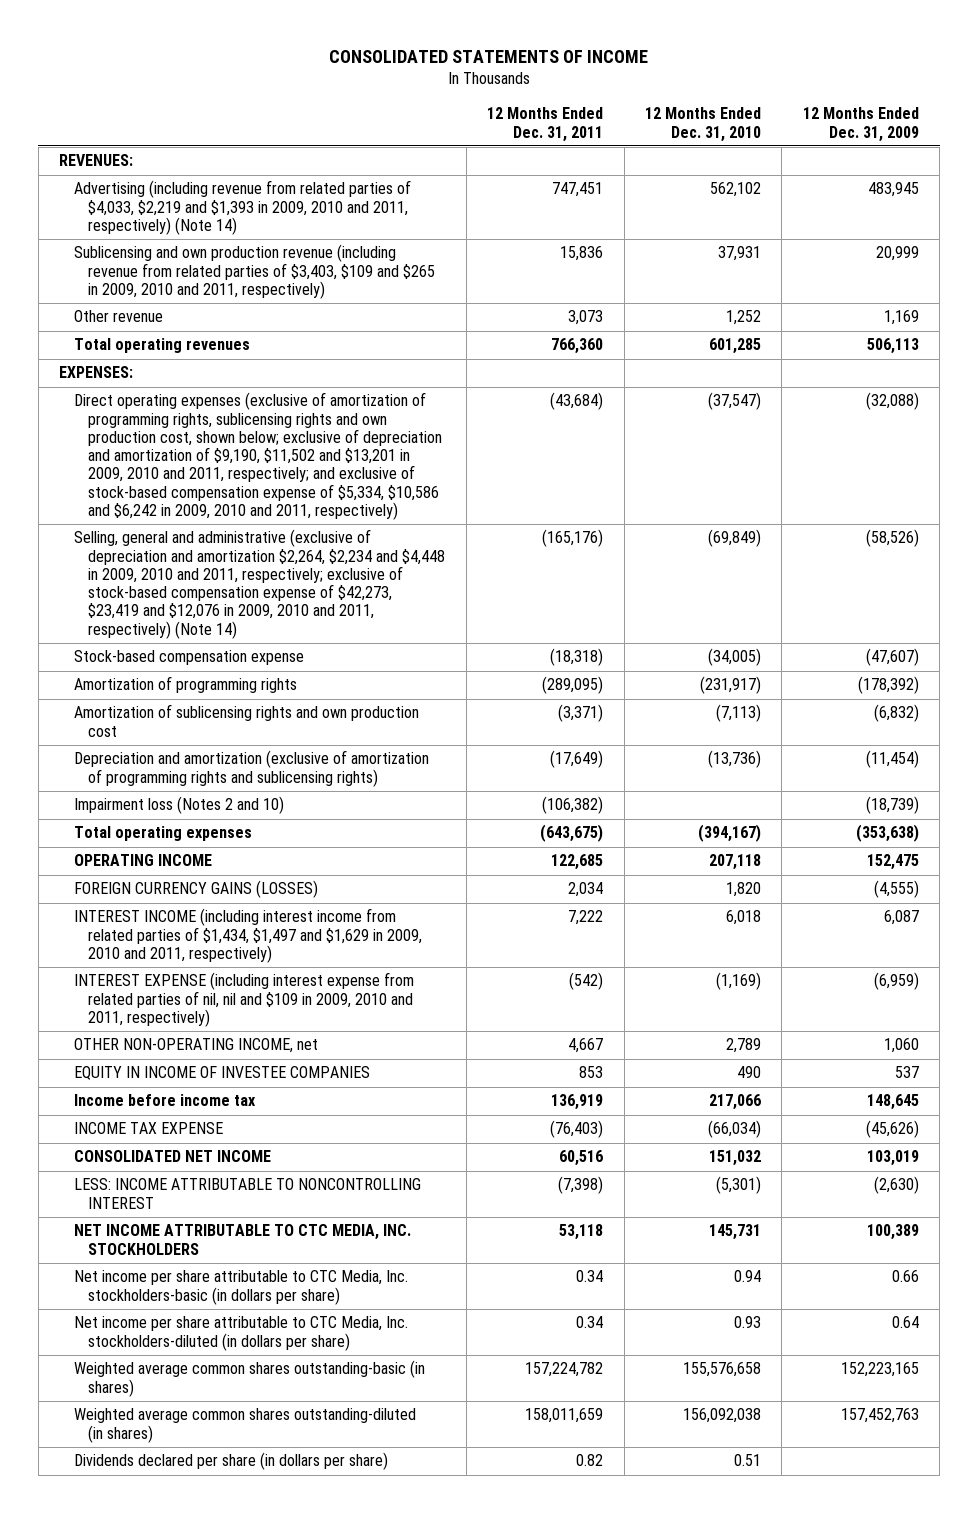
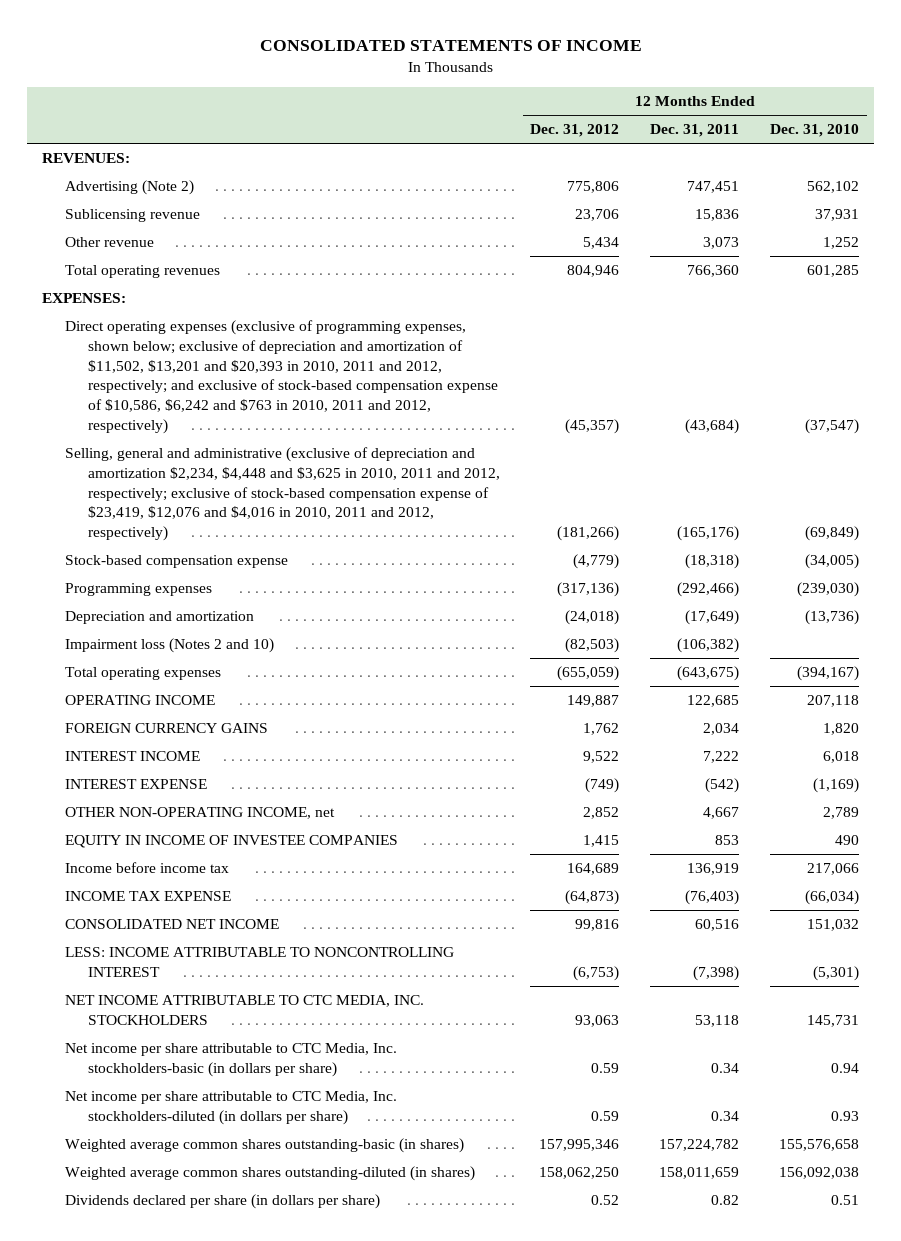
- | 12 Months Ended Dec. 31, 2011 | 12 Months Ended Dec. 31, 2010 | 12 Months Ended Dec. 31, 2009
+ | 12 Months Ended Dec. 31, 2012 | 12 Months Ended Dec. 31, 2011 | 12 Months Ended Dec. 31, 2010
- Advertising (including revenue from related parties of $4,033, $2,219 and $1,393 in 2009, 2010 and 2011, respectively) (Note 14) | 747,451 | 562,102 | 483,945
- Sublicensing and own production revenue (including revenue from related parties of $3,403, $109 and $265 in 2009, 2010 and 2011, respectively) | 15,836 | 37,931 | 20,999
+ Advertising (Note 2) | 775,806 | 747,451 | 562,102
+ Sublicensing revenue | 23,706 | 15,836 | 37,931
- Direct operating expenses (exclusive of amortization of programming rights, sublicensing rights and own production cost, shown below; exclusive of depreciation and amortization of $9,190, $11,502 and $13,201 in 2009, 2010 and 2011, respectively; and exclusive of stock-based compensation expense of $5,334, $10,586 and $6,242 in 2009, 2010 and 2011, respectively) | (43,684) | (37,547) | (32,088)
- Selling, general and administrative (exclusive of depreciation and amortization $2,264, $2,234 and $4,448 in 2009, 2010 and 2011, respectively; exclusive of stock-based compensation expense of $42,273, $23,419 and $12,076 in 2009, 2010 and 2011, respectively) (Note 14) | (165,176) | (69,849) | (58,526)
+ Direct operating expenses (exclusive of programming expenses, shown below; exclusive of depreciation and amortization of $11,502, $13,201 and $20,393 in 2010, 2011 and 2012, respectively; and exclusive of stock-based compensation expense of $10,586, $6,242 and $763 in 2010, 2011 and 2012, respectively) | (45,357) | (43,684) | (37,547)
+ Selling, general and administrative (exclusive of depreciation and amortization $2,234, $4,448 and $3,625 in 2010, 2011 and 2012, respectively; exclusive of stock-based compensation expense of $23,419, $12,076 and $4,016 in 2010, 2011 and 2012, respectively) | (181,266) | (165,176) | (69,849)
- Amortization of programming rights | (289,095) | (231,917) | (178,392)
- Amortization of sublicensing rights and own production cost | (3,371) | (7,113) | (6,832)
- Depreciation and amortization (exclusive of amortization of programming rights and sublicensing rights) | (17,649) | (13,736) | (11,454)
+ Programming expenses | (317,136) | (292,466) | (239,030)
+ Depreciation and amortization | (24,018) | (17,649) | (13,736)
- FOREIGN CURRENCY GAINS (LOSSES) | 2,034 | 1,820 | (4,555)
- INTEREST INCOME (including interest income from related parties of $1,434, $1,497 and $1,629 in 2009, 2010 and 2011, respectively) | 7,222 | 6,018 | 6,087
- INTEREST EXPENSE (including interest expense from related parties of nil, nil and $109 in 2009, 2010 and 2011, respectively) | (542) | (1,169) | (6,959)
+ FOREIGN CURRENCY GAINS | 1,762 | 2,034 | 1,820
+ INTEREST INCOME | 9,522 | 7,222 | 6,018
+ INTEREST EXPENSE | (749) | (542) | (1,169)

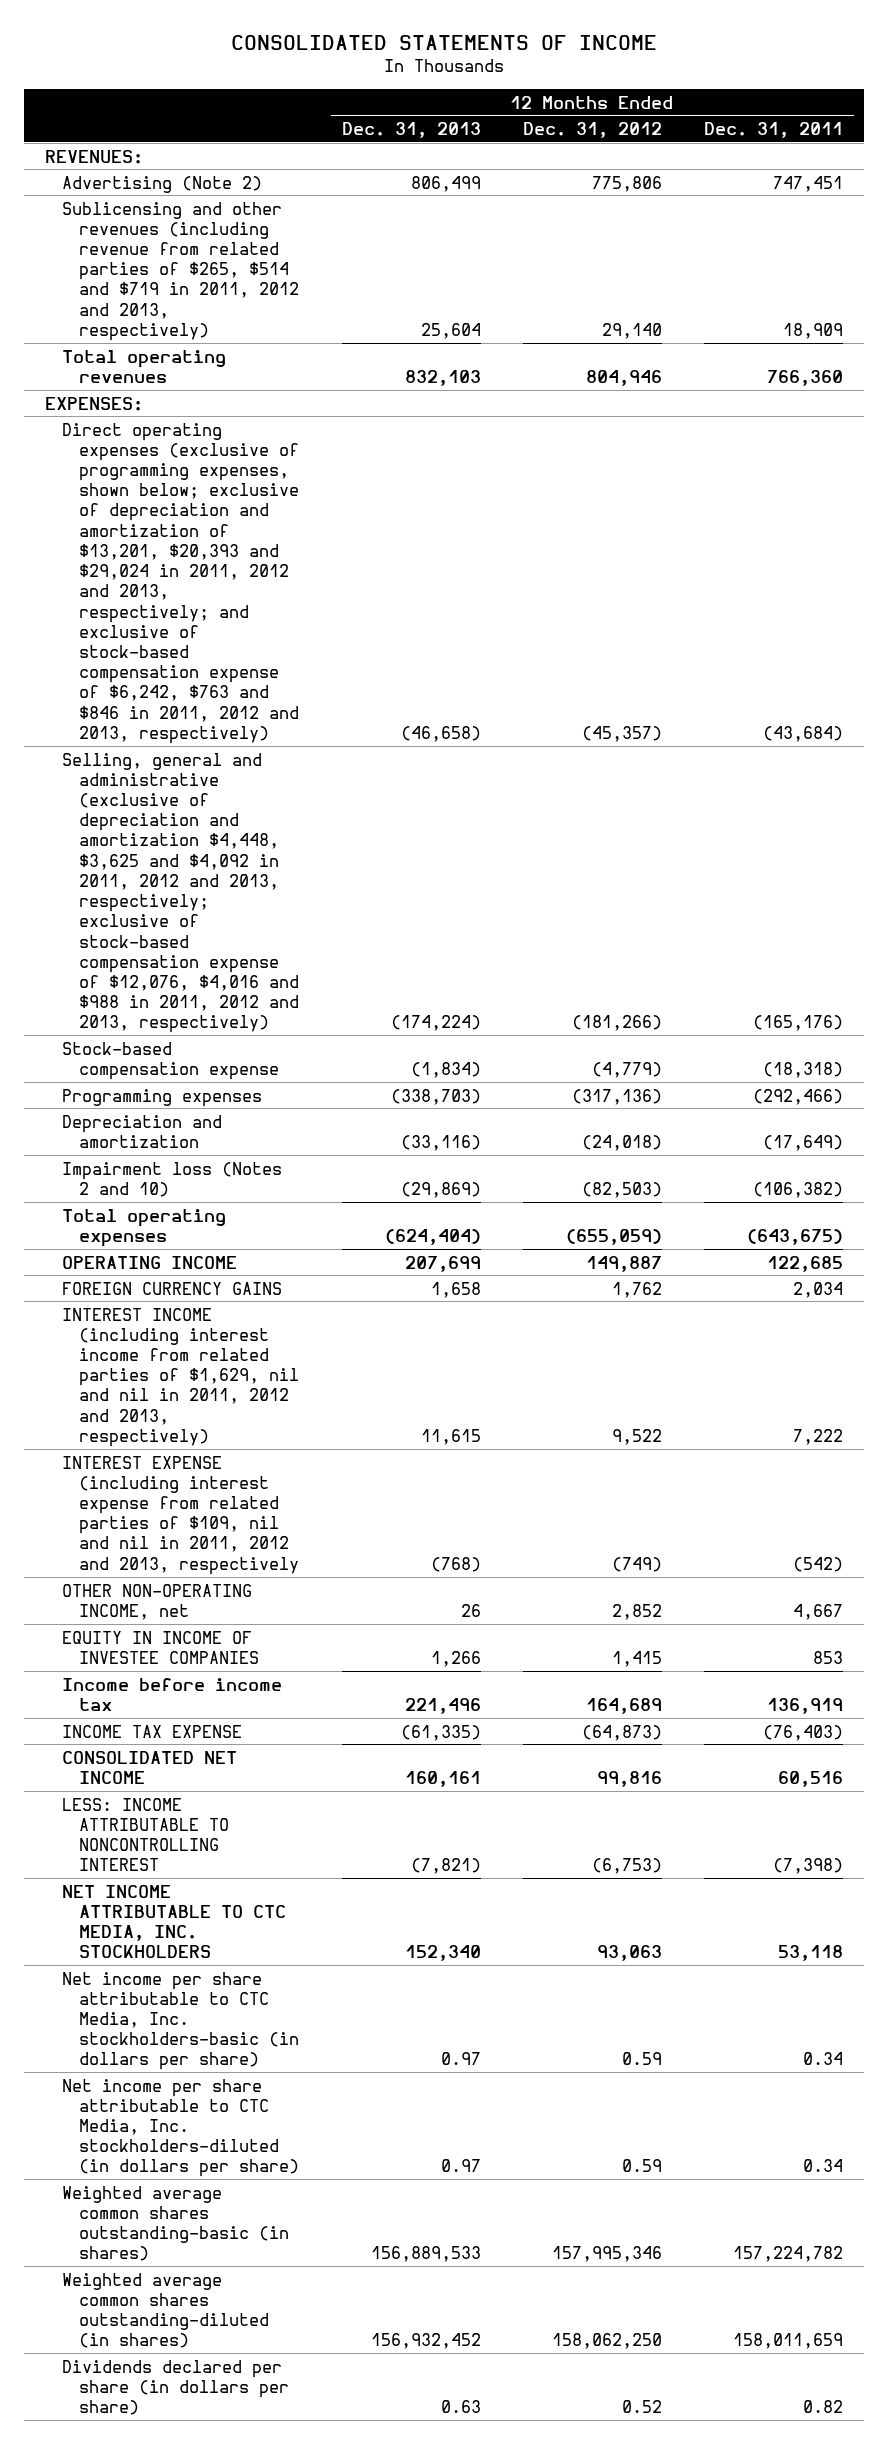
- | 12 Months Ended Dec. 31, 2012 | 12 Months Ended Dec. 31, 2011 | 12 Months Ended Dec. 31, 2010
+ | 12 Months Ended Dec. 31, 2013 | 12 Months Ended Dec. 31, 2012 | 12 Months Ended Dec. 31, 2011
- Sublicensing revenue | 23,706 | 15,836 | 37,931
- Other revenue | 5,434 | 3,073 | 1,252
+ Sublicensing and other revenues (including revenue from related parties of $265, $514 and $719 in 2011, 2012 and 2013, respectively) | 25,604 | 29,140 | 18,909
- Direct operating expenses (exclusive of programming expenses, shown below; exclusive of depreciation and amortization of $11,502, $13,201 and $20,393 in 2010, 2011 and 2012, respectively; and exclusive of stock-based compensation expense of $10,586, $6,242 and $763 in 2010, 2011 and 2012, respectively) | (45,357) | (43,684) | (37,547)
- Selling, general and administrative (exclusive of depreciation and amortization $2,234, $4,448 and $3,625 in 2010, 2011 and 2012, respectively; exclusive of stock-based compensation expense of $23,419, $12,076 and $4,016 in 2010, 2011 and 2012, respectively) | (181,266) | (165,176) | (69,849)
+ Direct operating expenses (exclusive of programming expenses, shown below; exclusive of depreciation and amortization of $13,201, $20,393 and $29,024 in 2011, 2012 and 2013, respectively; and exclusive of stock-based compensation expense of $6,242, $763 and $846 in 2011, 2012 and 2013, respectively) | (46,658) | (45,357) | (43,684)
+ Selling, general and administrative (exclusive of depreciation and amortization $4,448, $3,625 and $4,092 in 2011, 2012 and 2013, respectively; exclusive of stock-based compensation expense of $12,076, $4,016 and $988 in 2011, 2012 and 2013, respectively) | (174,224) | (181,266) | (165,176)
- INTEREST INCOME | 9,522 | 7,222 | 6,018
- INTEREST EXPENSE | (749) | (542) | (1,169)
+ INTEREST INCOME (including interest income from related parties of $1,629, nil and nil in 2011, 2012 and 2013, respectively) | 11,615 | 9,522 | 7,222
+ INTEREST EXPENSE (including interest expense from related parties of $109, nil and nil in 2011, 2012 and 2013, respectively | (768) | (749) | (542)

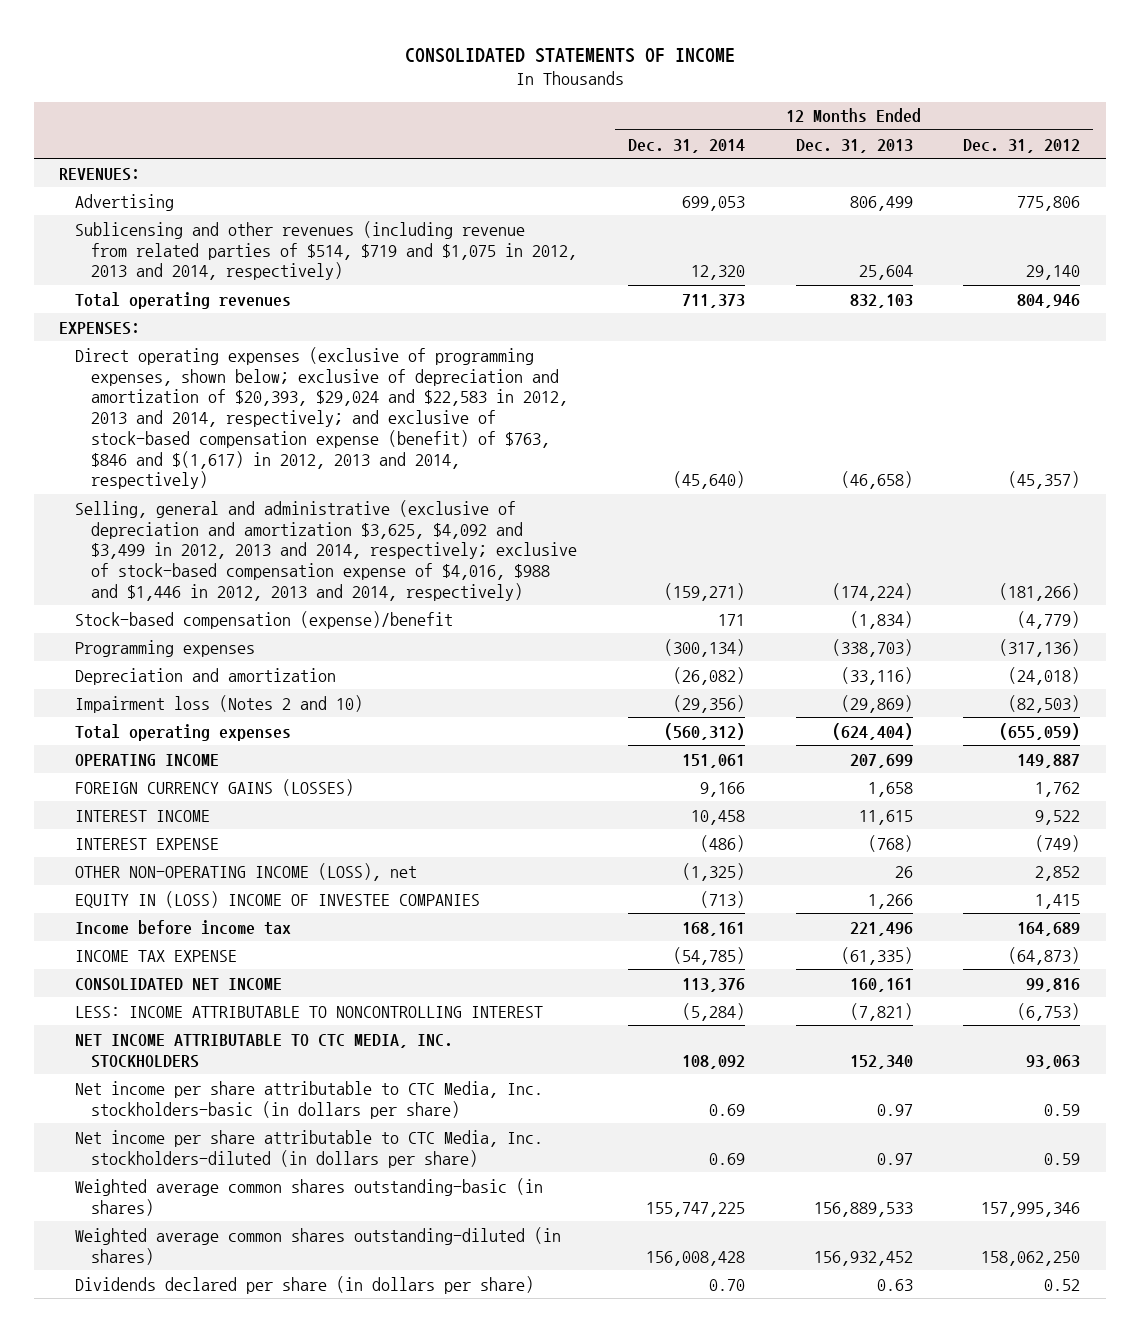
- | 12 Months Ended Dec. 31, 2013 | 12 Months Ended Dec. 31, 2012 | 12 Months Ended Dec. 31, 2011
+ | 12 Months Ended Dec. 31, 2014 | 12 Months Ended Dec. 31, 2013 | 12 Months Ended Dec. 31, 2012
- Advertising (Note 2) | 806,499 | 775,806 | 747,451
- Sublicensing and other revenues (including revenue from related parties of $265, $514 and $719 in 2011, 2012 and 2013, respectively) | 25,604 | 29,140 | 18,909
+ Advertising | 699,053 | 806,499 | 775,806
+ Sublicensing and other revenues (including revenue from related parties of $514, $719 and $1,075 in 2012, 2013 and 2014, respectively) | 12,320 | 25,604 | 29,140
- Direct operating expenses (exclusive of programming expenses, shown below; exclusive of depreciation and amortization of $13,201, $20,393 and $29,024 in 2011, 2012 and 2013, respectively; and exclusive of stock-based compensation expense of $6,242, $763 and $846 in 2011, 2012 and 2013, respectively) | (46,658) | (45,357) | (43,684)
- Selling, general and administrative (exclusive of depreciation and amortization $4,448, $3,625 and $4,092 in 2011, 2012 and 2013, respectively; exclusive of stock-based compensation expense of $12,076, $4,016 and $988 in 2011, 2012 and 2013, respectively) | (174,224) | (181,266) | (165,176)
- Stock-based compensation expense | (1,834) | (4,779) | (18,318)
+ Direct operating expenses (exclusive of programming expenses, shown below; exclusive of depreciation and amortization of $20,393, $29,024 and $22,583 in 2012, 2013 and 2014, respectively; and exclusive of stock-based compensation expense (benefit) of $763, $846 and $(1,617) in 2012, 2013 and 2014, respectively) | (45,640) | (46,658) | (45,357)
+ Selling, general and administrative (exclusive of depreciation and amortization $3,625, $4,092 and $3,499 in 2012, 2013 and 2014, respectively; exclusive of stock-based compensation expense of $4,016, $988 and $1,446 in 2012, 2013 and 2014, respectively) | (159,271) | (174,224) | (181,266)
+ Stock-based compensation (expense)/benefit | 171 | (1,834) | (4,779)
- FOREIGN CURRENCY GAINS | 1,658 | 1,762 | 2,034
- INTEREST INCOME (including interest income from related parties of $1,629, nil and nil in 2011, 2012 and 2013, respectively) | 11,615 | 9,522 | 7,222
- INTEREST EXPENSE (including interest expense from related parties of $109, nil and nil in 2011, 2012 and 2013, respectively | (768) | (749) | (542)
- OTHER NON-OPERATING INCOME, net | 26 | 2,852 | 4,667
- EQUITY IN INCOME OF INVESTEE COMPANIES | 1,266 | 1,415 | 853
+ FOREIGN CURRENCY GAINS (LOSSES) | 9,166 | 1,658 | 1,762
+ INTEREST INCOME | 10,458 | 11,615 | 9,522
+ INTEREST EXPENSE | (486) | (768) | (749)
+ OTHER NON-OPERATING INCOME (LOSS), net | (1,325) | 26 | 2,852
+ EQUITY IN (LOSS) INCOME OF INVESTEE COMPANIES | (713) | 1,266 | 1,415

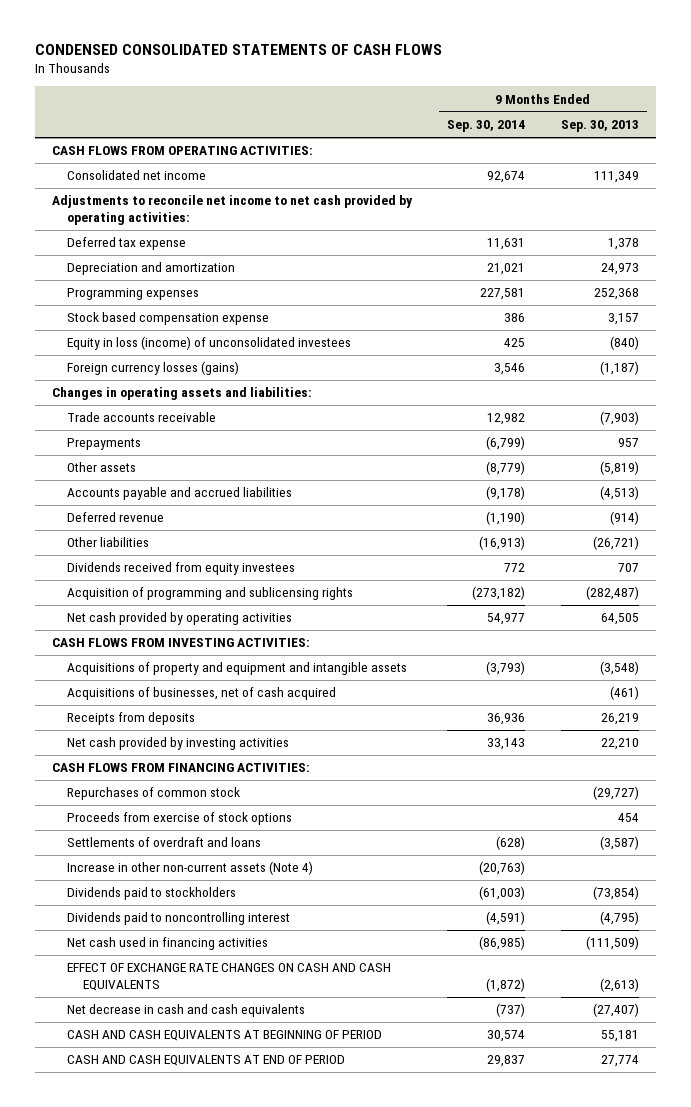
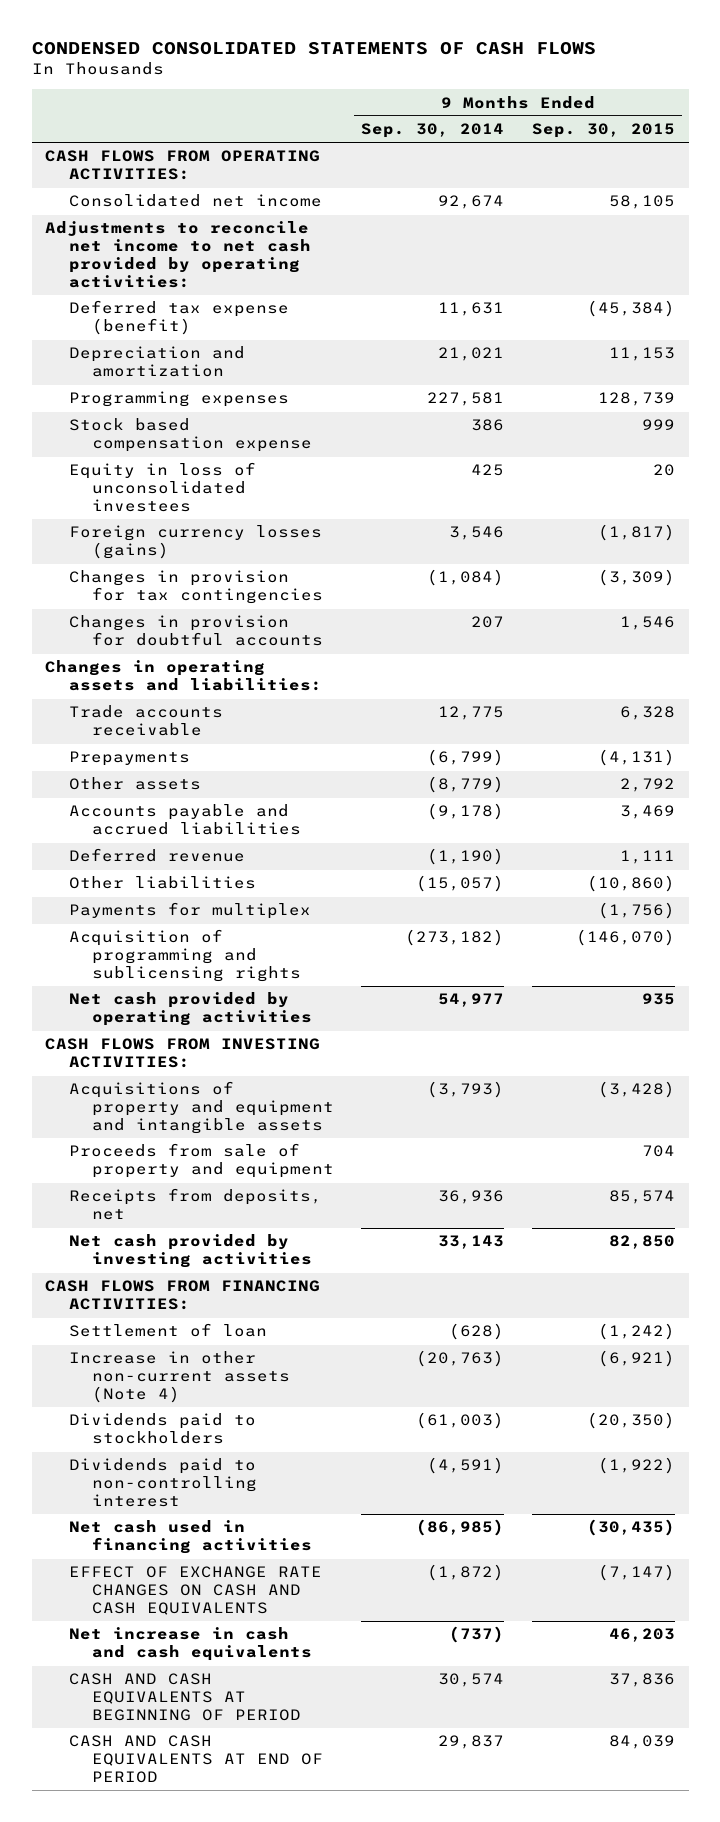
- | 9 Months Ended Sep. 30, 2014 | 9 Months Ended Sep. 30, 2013
+ | 9 Months Ended Sep. 30, 2014 | 9 Months Ended Sep. 30, 2015
- Deferred tax expense | 11,631 | 1,378
+ Deferred tax expense (benefit) | 11,631 | (45,384)
- Equity in loss (income) of unconsolidated investees | 425 | (840)
+ Equity in loss of unconsolidated investees | 425 | 20
+ Changes in provision for tax contingencies | (1,084) | (3,309)
+ Changes in provision for doubtful accounts | 207 | 1,546
- Trade accounts receivable | 12,982 | (7,903)
+ Trade accounts receivable | 12,775 | 6,328
- Other liabilities | (16,913) | (26,721)
- Dividends received from equity investees | 772 | 707
+ Other liabilities | (15,057) | (10,860)
+ Payments for multiplex | | (1,756)
- Acquisitions of businesses, net of cash acquired | | (461)
- Receipts from deposits | 36,936 | 26,219
+ Proceeds from sale of property and equipment | | 704
+ Receipts from deposits, net | 36,936 | 85,574
- Repurchases of common stock | | (29,727)
- Proceeds from exercise of stock options | | 454
- Settlements of overdraft and loans | (628) | (3,587)
+ Settlement of loan | (628) | (1,242)
- Dividends paid to noncontrolling interest | (4,591) | (4,795)
+ Dividends paid to non-controlling interest | (4,591) | (1,922)
- Net decrease in cash and cash equivalents | (737) | (27,407)
+ Net increase in cash and cash equivalents | (737) | 46,203

